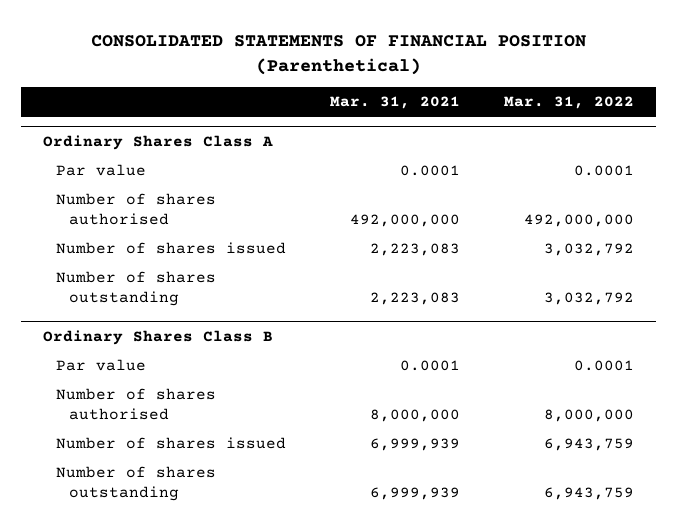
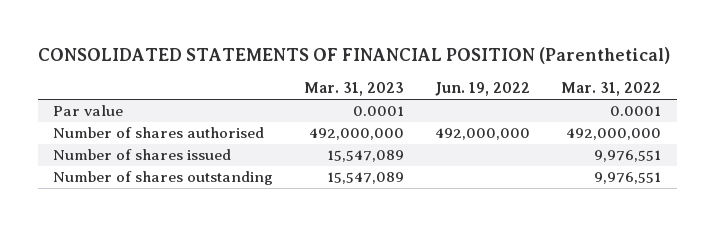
- | Mar. 31, 2021 | Mar. 31, 2022
+ | Mar. 31, 2023 | Jun. 19, 2022 | Mar. 31, 2022
- Ordinary Shares Class A
- Number of shares issued | 2,223,083 | 3,032,792
- Number of shares outstanding | 2,223,083 | 3,032,792
- Ordinary Shares Class B
- Par value | 0.0001 | 0.0001
- Number of shares authorised | 8,000,000 | 8,000,000
- Number of shares issued | 6,999,939 | 6,943,759
- Number of shares outstanding | 6,999,939 | 6,943,759
+ Number of shares issued | 15,547,089 | | 9,976,551
+ Number of shares outstanding | 15,547,089 | | 9,976,551

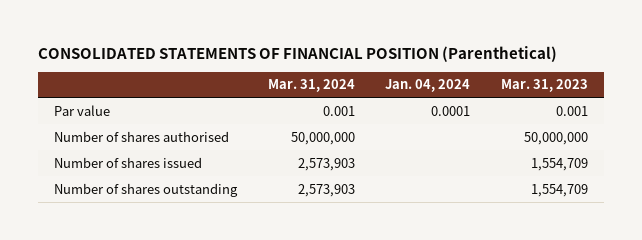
- | Mar. 31, 2023 | Jun. 19, 2022 | Mar. 31, 2022
+ | Mar. 31, 2024 | Jan. 04, 2024 | Mar. 31, 2023
- Par value | 0.0001 | | 0.0001
- Number of shares authorised | 492,000,000 | 492,000,000 | 492,000,000
- Number of shares issued | 15,547,089 | | 9,976,551
- Number of shares outstanding | 15,547,089 | | 9,976,551
+ Par value | 0.001 | 0.0001 | 0.001
+ Number of shares authorised | 50,000,000 | | 50,000,000
+ Number of shares issued | 2,573,903 | | 1,554,709
+ Number of shares outstanding | 2,573,903 | | 1,554,709

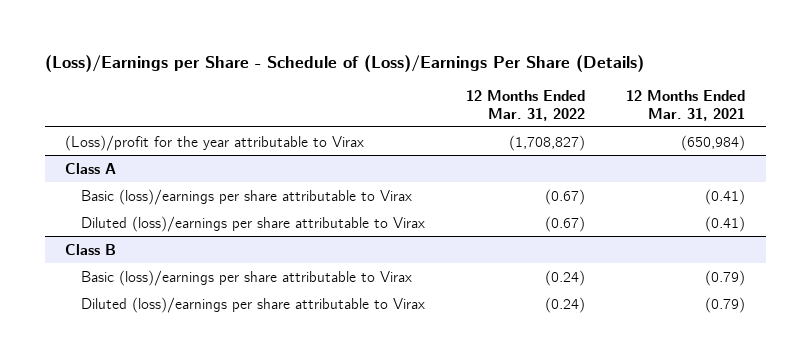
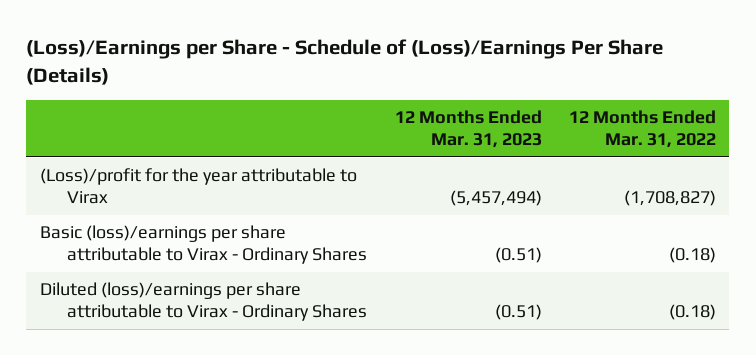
- | 12 Months Ended Mar. 31, 2022 | 12 Months Ended Mar. 31, 2021
+ | 12 Months Ended Mar. 31, 2023 | 12 Months Ended Mar. 31, 2022
- Class A
- Basic (loss)/earnings per share attributable to Virax | (0.67) | (0.41)
- Diluted (loss)/earnings per share attributable to Virax | (0.67) | (0.41)
- Class B
- Basic (loss)/earnings per share attributable to Virax | (0.24) | (0.79)
- Diluted (loss)/earnings per share attributable to Virax | (0.24) | (0.79)
+ Basic (loss)/earnings per share attributable to Virax - Ordinary Shares | (0.51) | (0.18)
+ Diluted (loss)/earnings per share attributable to Virax - Ordinary Shares | (0.51) | (0.18)

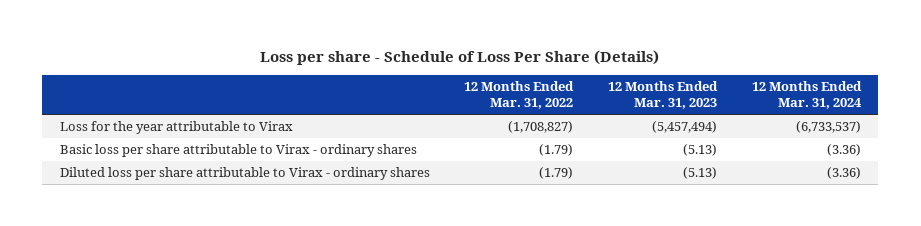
- (Loss)/Earnings per Share - Schedule of (Loss)/Earnings Per Share (Details)
+ Loss per share - Schedule of Loss Per Share (Details)
- | 12 Months Ended Mar. 31, 2023 | 12 Months Ended Mar. 31, 2022
+ | 12 Months Ended Mar. 31, 2022 | 12 Months Ended Mar. 31, 2023 | 12 Months Ended Mar. 31, 2024
- (Loss)/profit for the year attributable to Virax | (5,457,494) | (1,708,827)
- Basic (loss)/earnings per share attributable to Virax - Ordinary Shares | (0.51) | (0.18)
- Diluted (loss)/earnings per share attributable to Virax - Ordinary Shares | (0.51) | (0.18)
+ Loss for the year attributable to Virax | (1,708,827) | (5,457,494) | (6,733,537)
+ Basic loss per share attributable to Virax - ordinary shares | (1.79) | (5.13) | (3.36)
+ Diluted loss per share attributable to Virax - ordinary shares | (1.79) | (5.13) | (3.36)

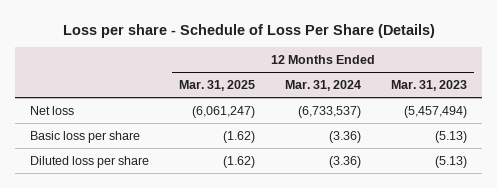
- | 12 Months Ended Mar. 31, 2022 | 12 Months Ended Mar. 31, 2023 | 12 Months Ended Mar. 31, 2024
+ | 12 Months Ended Mar. 31, 2025 | 12 Months Ended Mar. 31, 2024 | 12 Months Ended Mar. 31, 2023
- Loss for the year attributable to Virax | (1,708,827) | (5,457,494) | (6,733,537)
- Basic loss per share attributable to Virax - ordinary shares | (1.79) | (5.13) | (3.36)
- Diluted loss per share attributable to Virax - ordinary shares | (1.79) | (5.13) | (3.36)
+ Net loss | (6,061,247) | (6,733,537) | (5,457,494)
+ Basic loss per share | (1.62) | (3.36) | (5.13)
+ Diluted loss per share | (1.62) | (3.36) | (5.13)

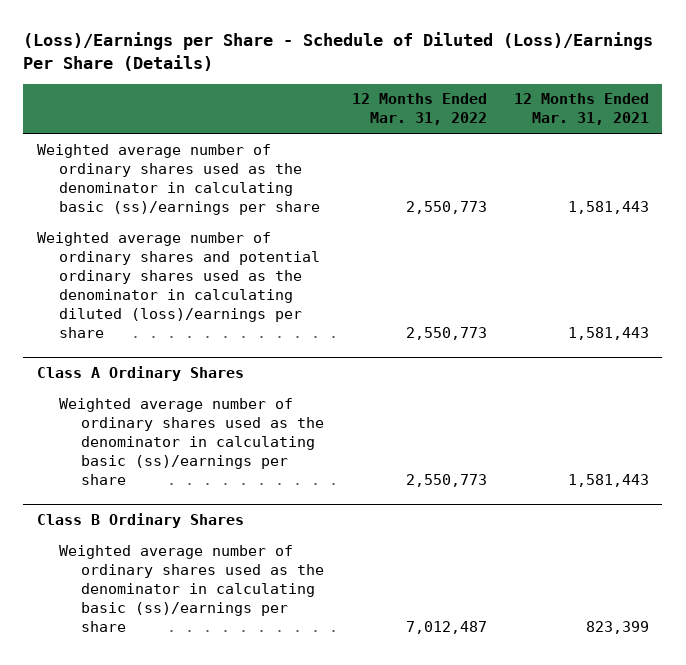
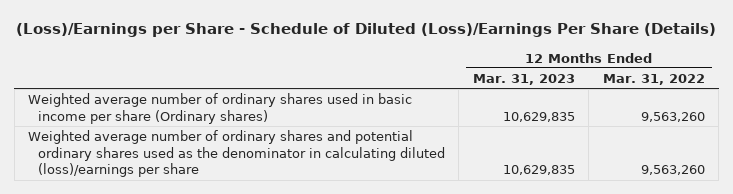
- | 12 Months Ended Mar. 31, 2022 | 12 Months Ended Mar. 31, 2021
+ | 12 Months Ended Mar. 31, 2023 | 12 Months Ended Mar. 31, 2022
- Weighted average number of ordinary shares used as the denominator in calculating basic (ss)/earnings per share | 2,550,773 | 1,581,443
- Weighted average number of ordinary shares and potential ordinary shares used as the denominator in calculating diluted (loss)/earnings per share | 2,550,773 | 1,581,443
- Class A Ordinary Shares
- Weighted average number of ordinary shares used as the denominator in calculating basic (ss)/earnings per share | 2,550,773 | 1,581,443
- Class B Ordinary Shares
- Weighted average number of ordinary shares used as the denominator in calculating basic (ss)/earnings per share | 7,012,487 | 823,399
+ Weighted average number of ordinary shares used in basic income per share (Ordinary shares) | 10,629,835 | 9,563,260
+ Weighted average number of ordinary shares and potential ordinary shares used as the denominator in calculating diluted (loss)/earnings per share | 10,629,835 | 9,563,260

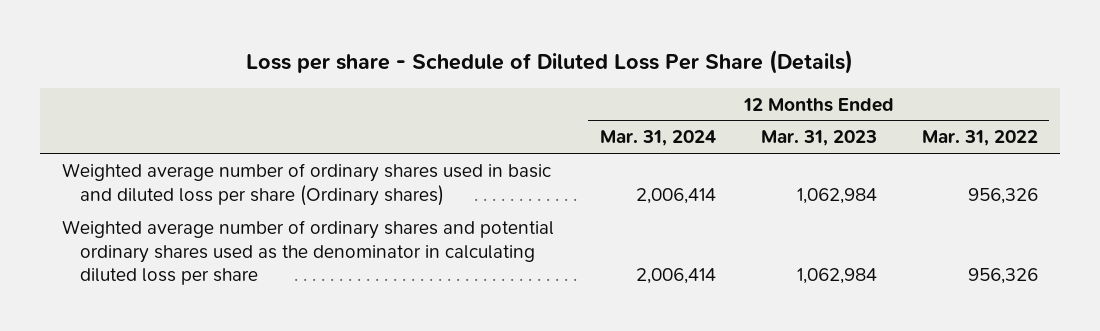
- (Loss)/Earnings per Share - Schedule of Diluted (Loss)/Earnings Per Share (Details)
+ Loss per share - Schedule of Diluted Loss Per Share (Details)
- | 12 Months Ended Mar. 31, 2023 | 12 Months Ended Mar. 31, 2022
+ | 12 Months Ended Mar. 31, 2024 | 12 Months Ended Mar. 31, 2023 | 12 Months Ended Mar. 31, 2022
- Weighted average number of ordinary shares used in basic income per share (Ordinary shares) | 10,629,835 | 9,563,260
- Weighted average number of ordinary shares and potential ordinary shares used as the denominator in calculating diluted (loss)/earnings per share | 10,629,835 | 9,563,260
+ Weighted average number of ordinary shares used in basic and diluted loss per share (Ordinary shares) | 2,006,414 | 1,062,984 | 956,326
+ Weighted average number of ordinary shares and potential ordinary shares used as the denominator in calculating diluted loss per share | 2,006,414 | 1,062,984 | 956,326

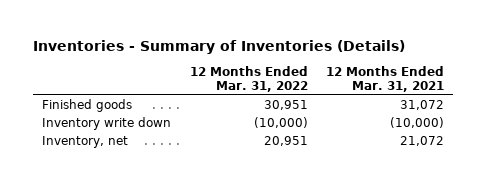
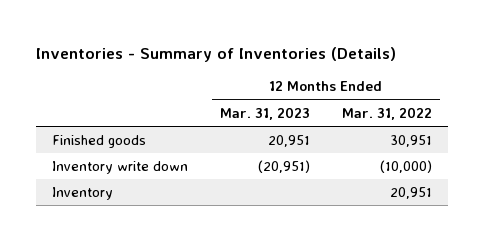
- | 12 Months Ended Mar. 31, 2022 | 12 Months Ended Mar. 31, 2021
+ | 12 Months Ended Mar. 31, 2023 | 12 Months Ended Mar. 31, 2022
- Inventory, net | 20,951 | 21,072
+ Inventory | | 20,951

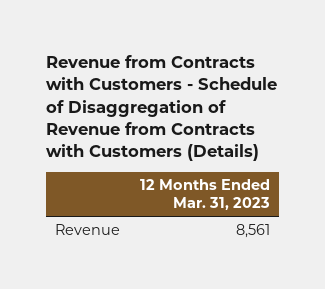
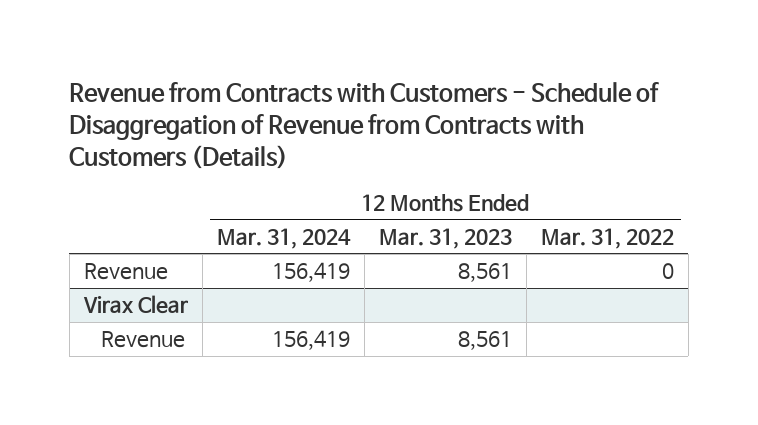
- | 12 Months Ended Mar. 31, 2023
+ | 12 Months Ended Mar. 31, 2024 | 12 Months Ended Mar. 31, 2023 | 12 Months Ended Mar. 31, 2022
+ Virax Clear
+ Revenue | 156,419 | 8,561 |

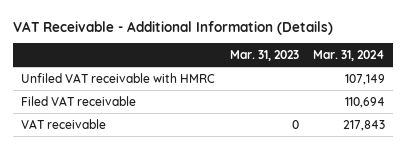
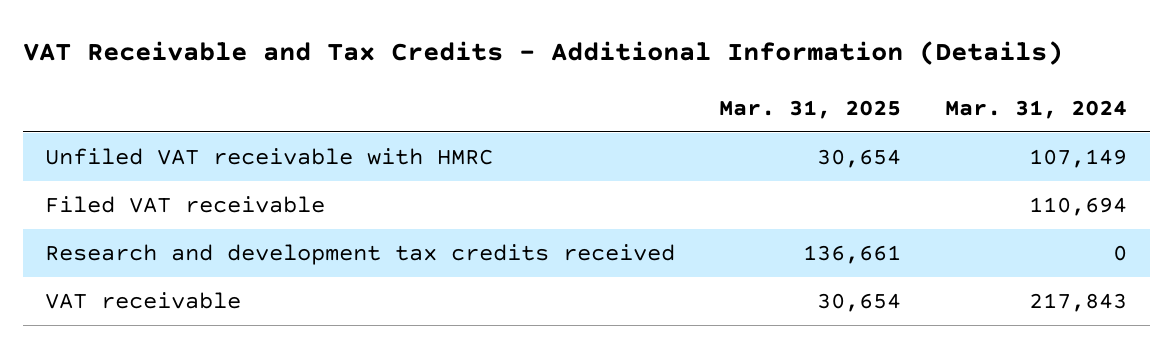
- VAT Receivable - Additional Information (Details)
+ VAT Receivable and Tax Credits - Additional Information (Details)
- | Mar. 31, 2023 | Mar. 31, 2024
+ | Mar. 31, 2025 | Mar. 31, 2024
+ Research and development tax credits received | 136,661 | 0

